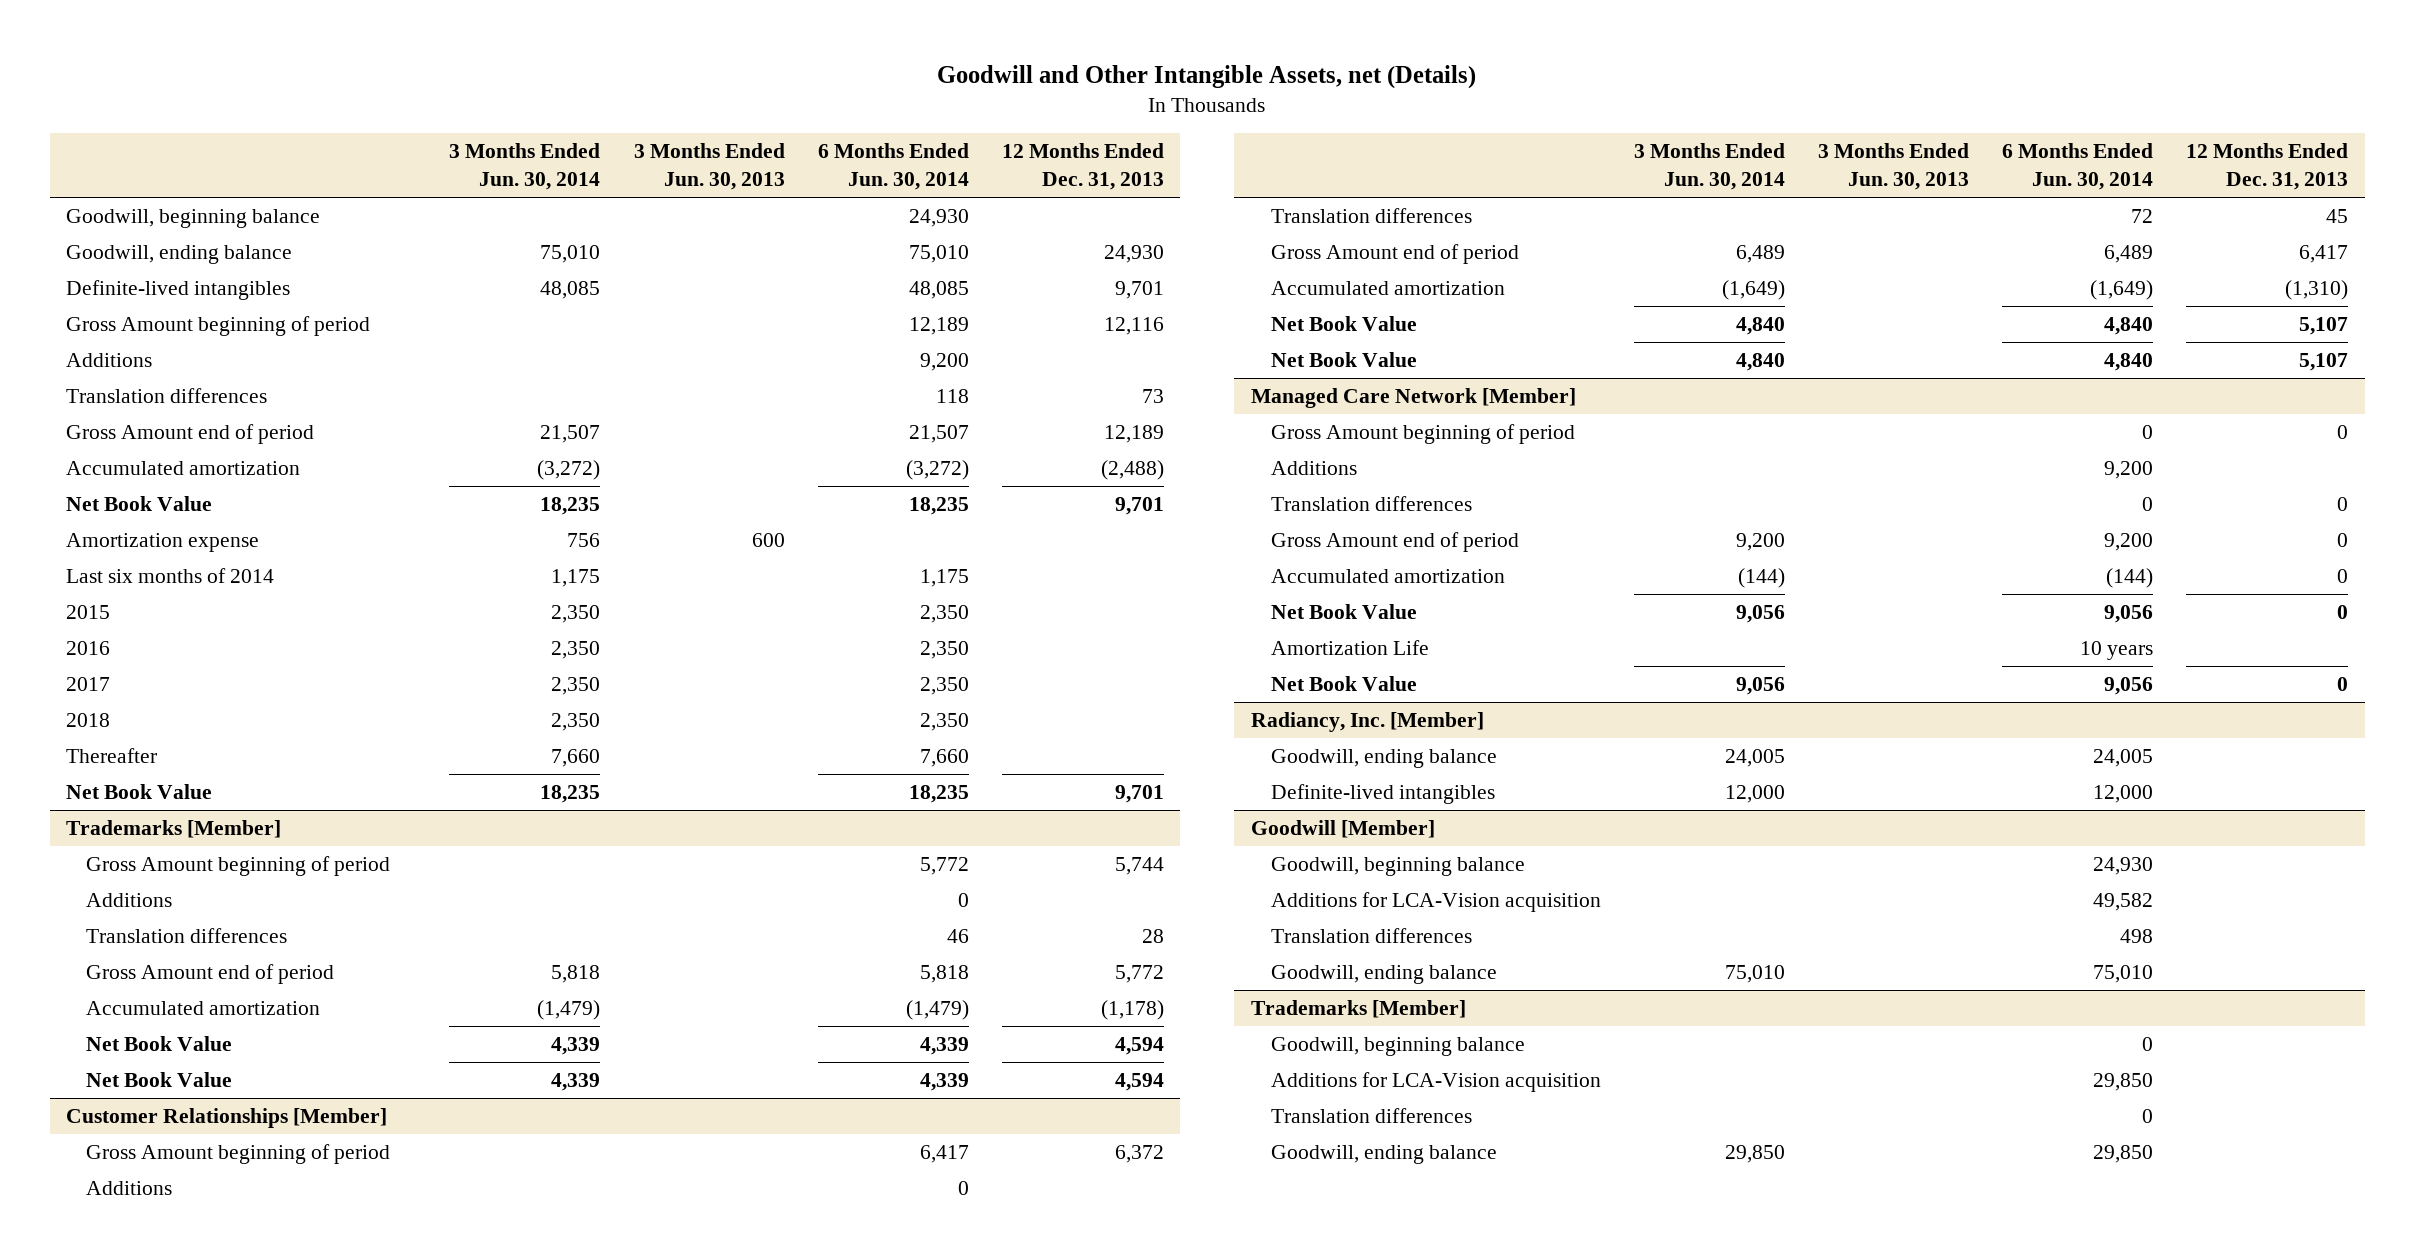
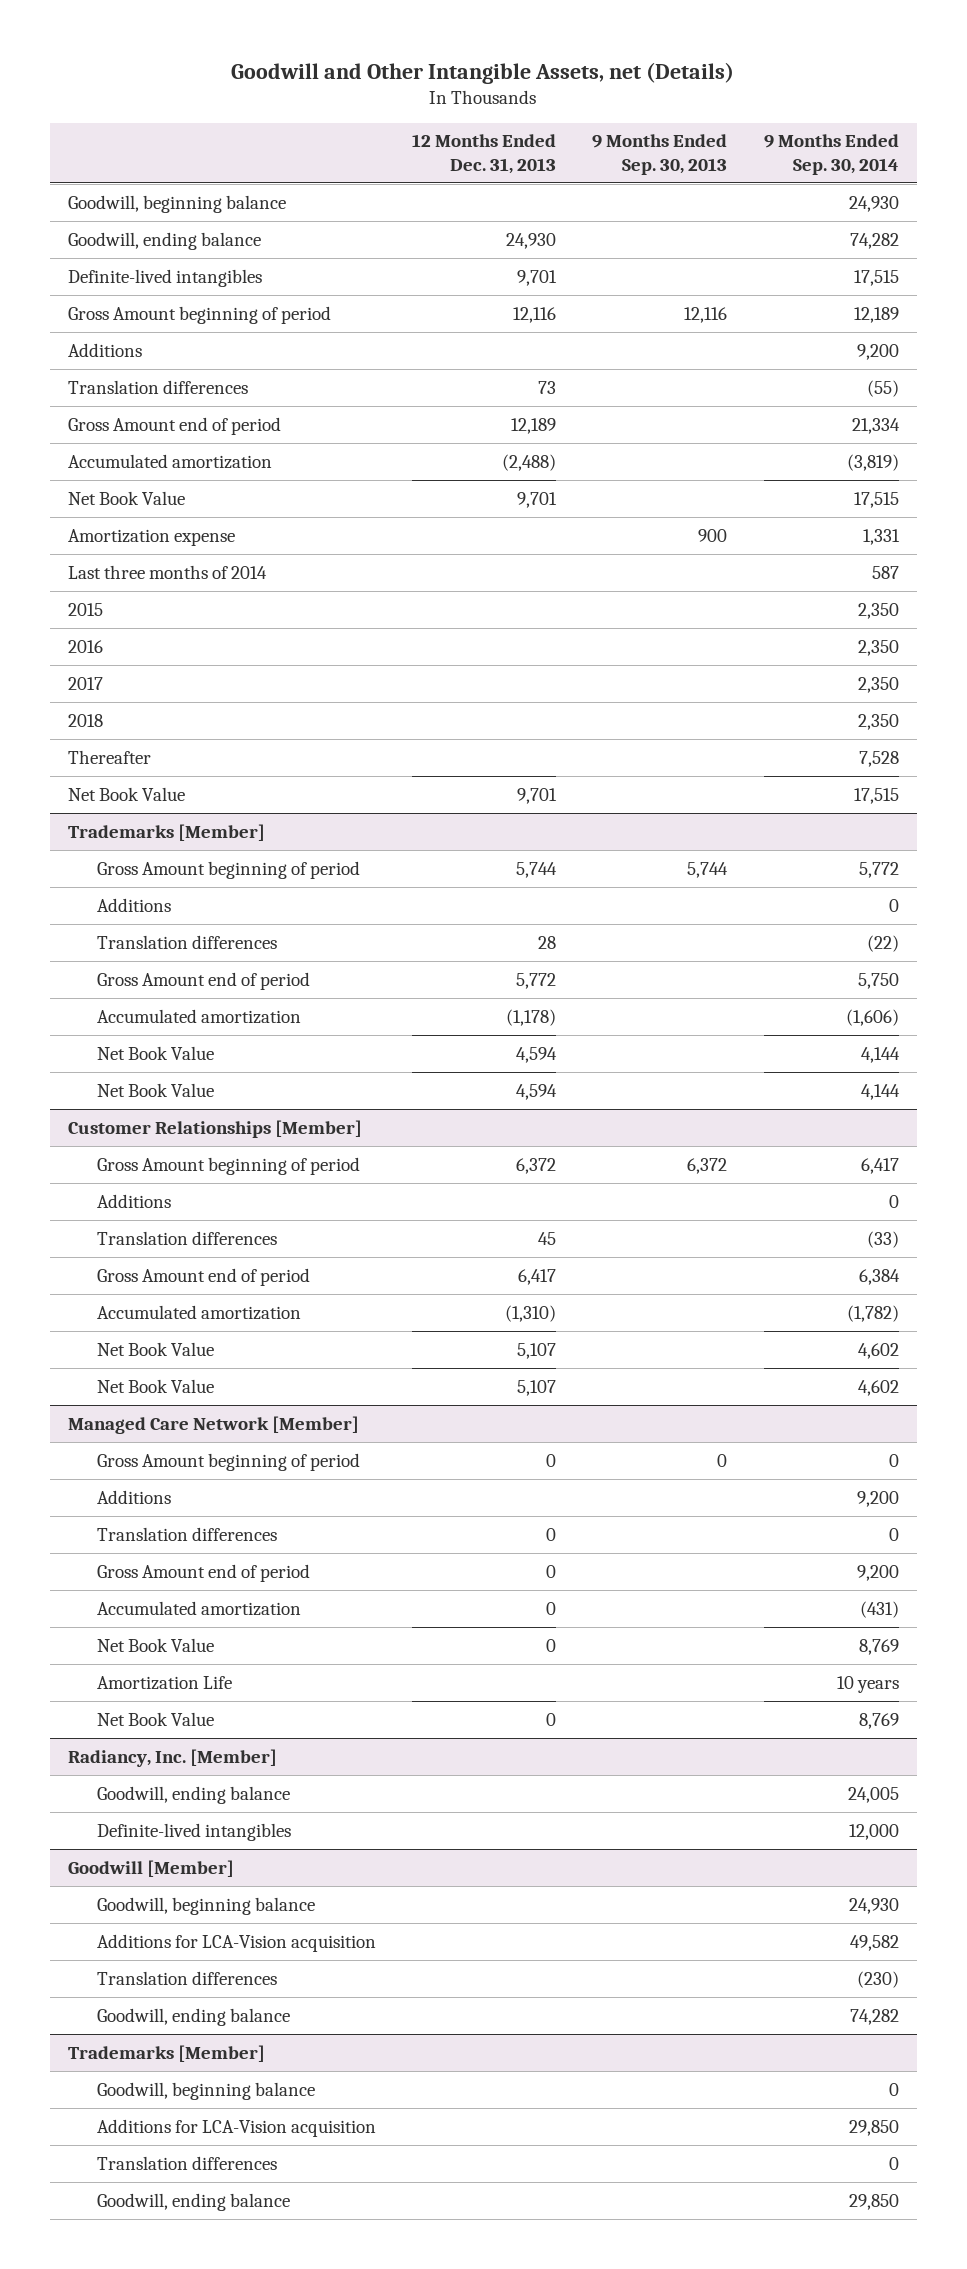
- | 3 Months Ended Jun. 30, 2014 | 3 Months Ended Jun. 30, 2013 | 6 Months Ended Jun. 30, 2014 | 12 Months Ended Dec. 31, 2013
+ | 12 Months Ended Dec. 31, 2013 | 9 Months Ended Sep. 30, 2013 | 9 Months Ended Sep. 30, 2014
- Last six months of 2014 | 1,175 | | 1,175 |
+ Last three months of 2014 | | | 587

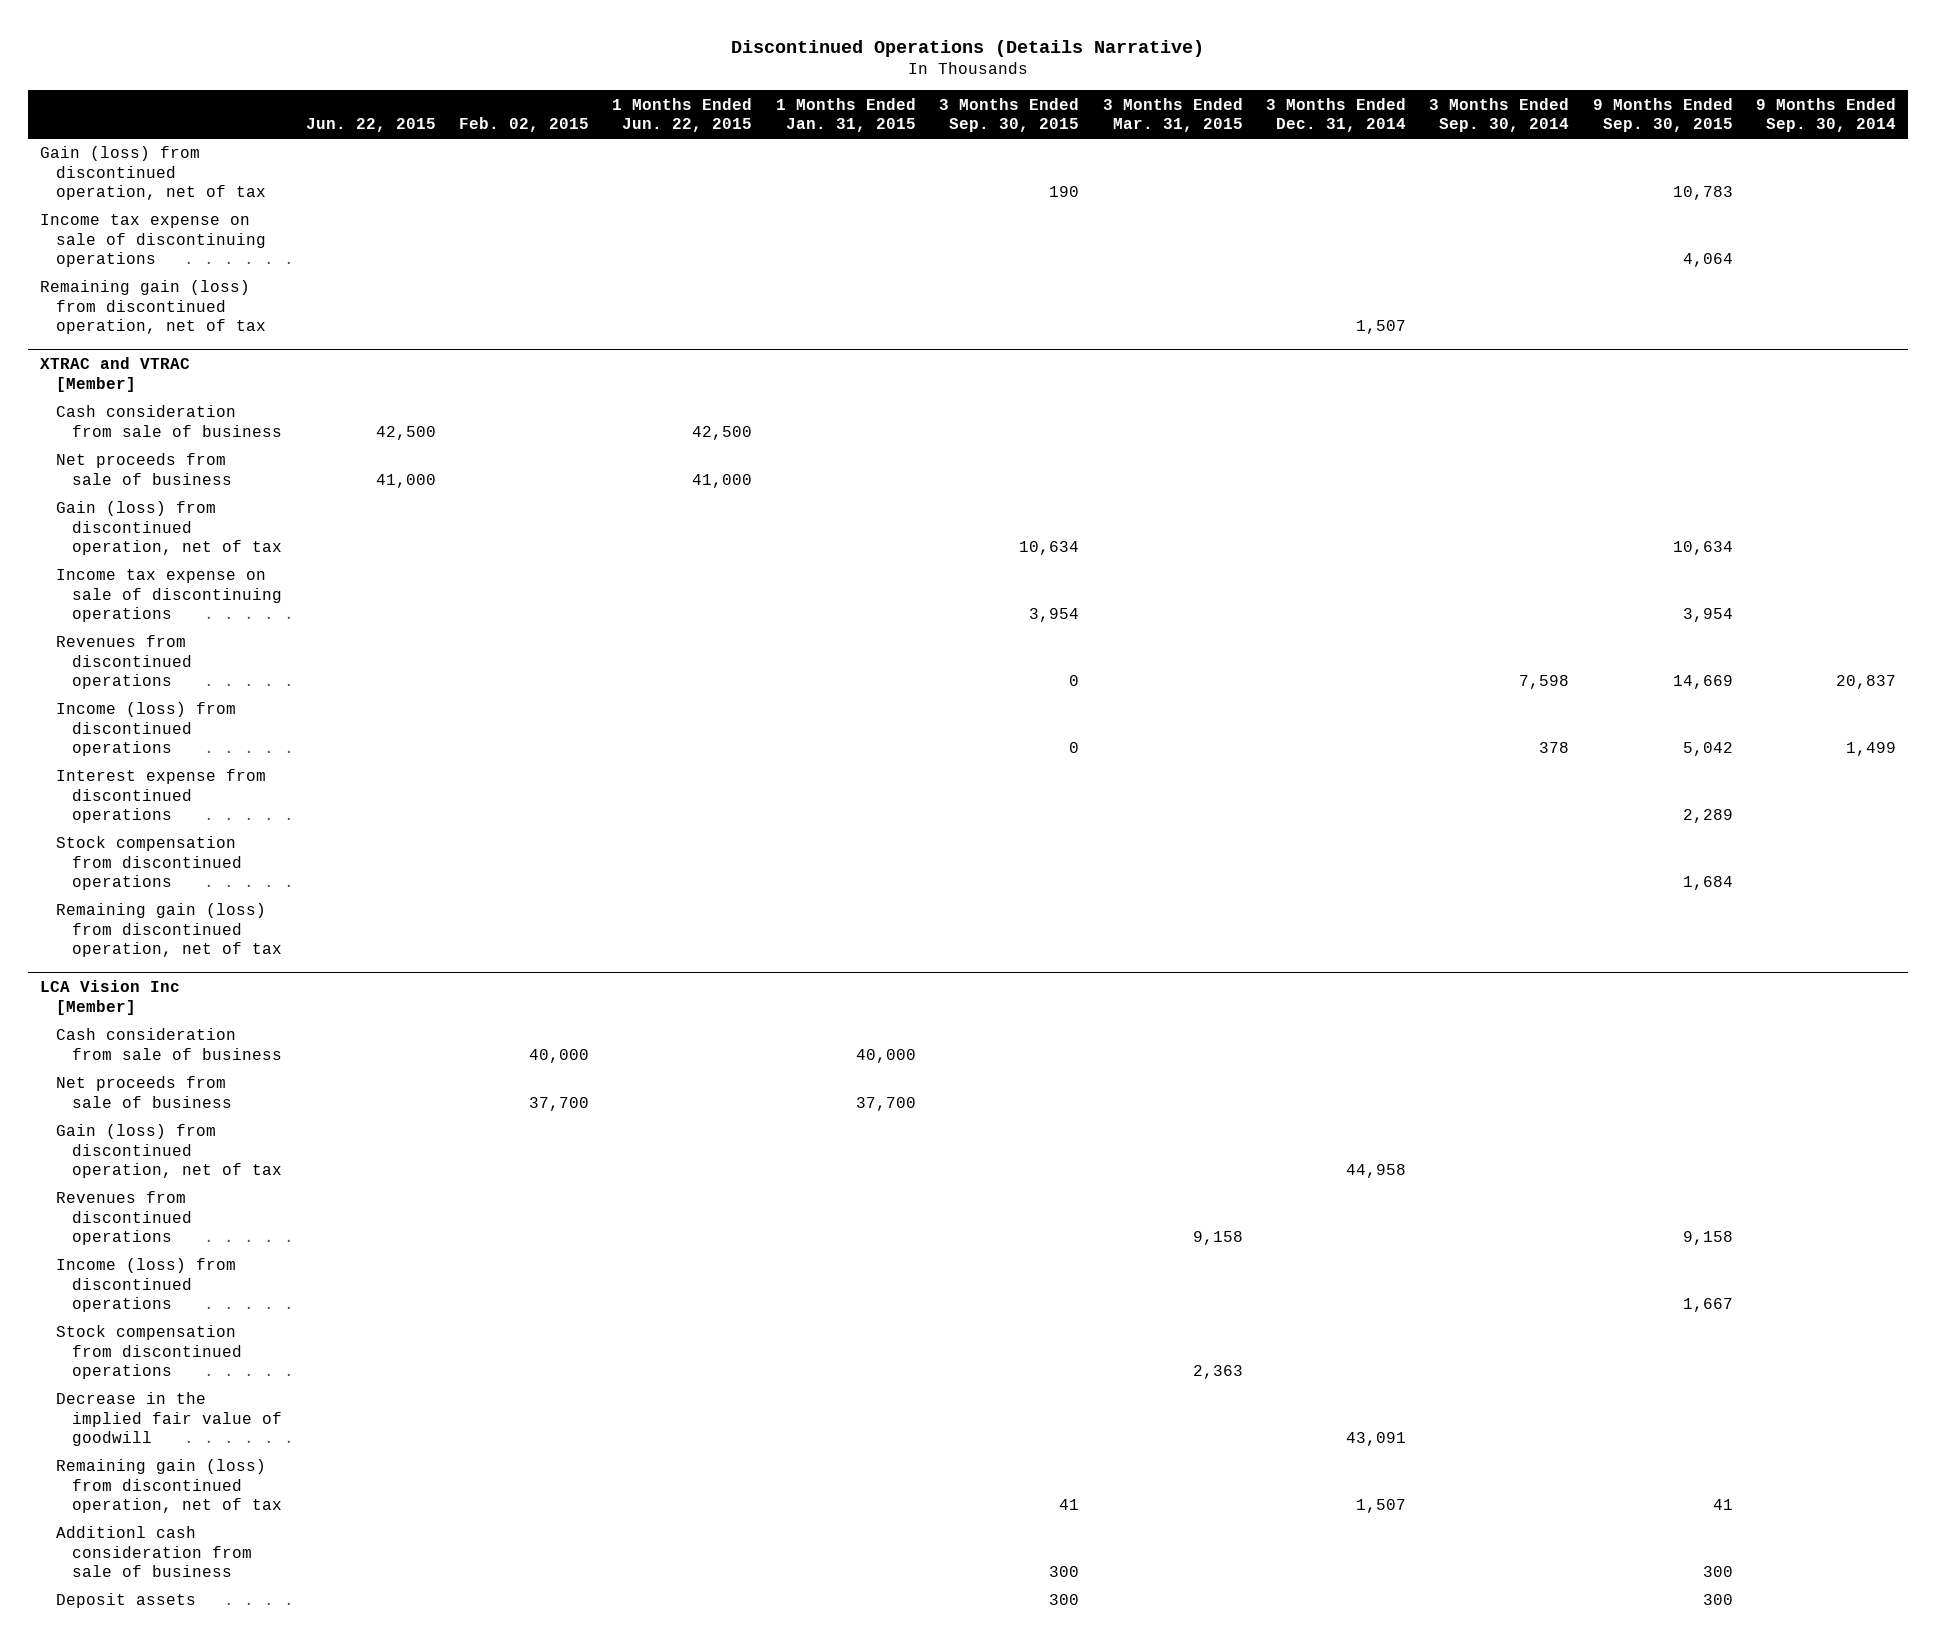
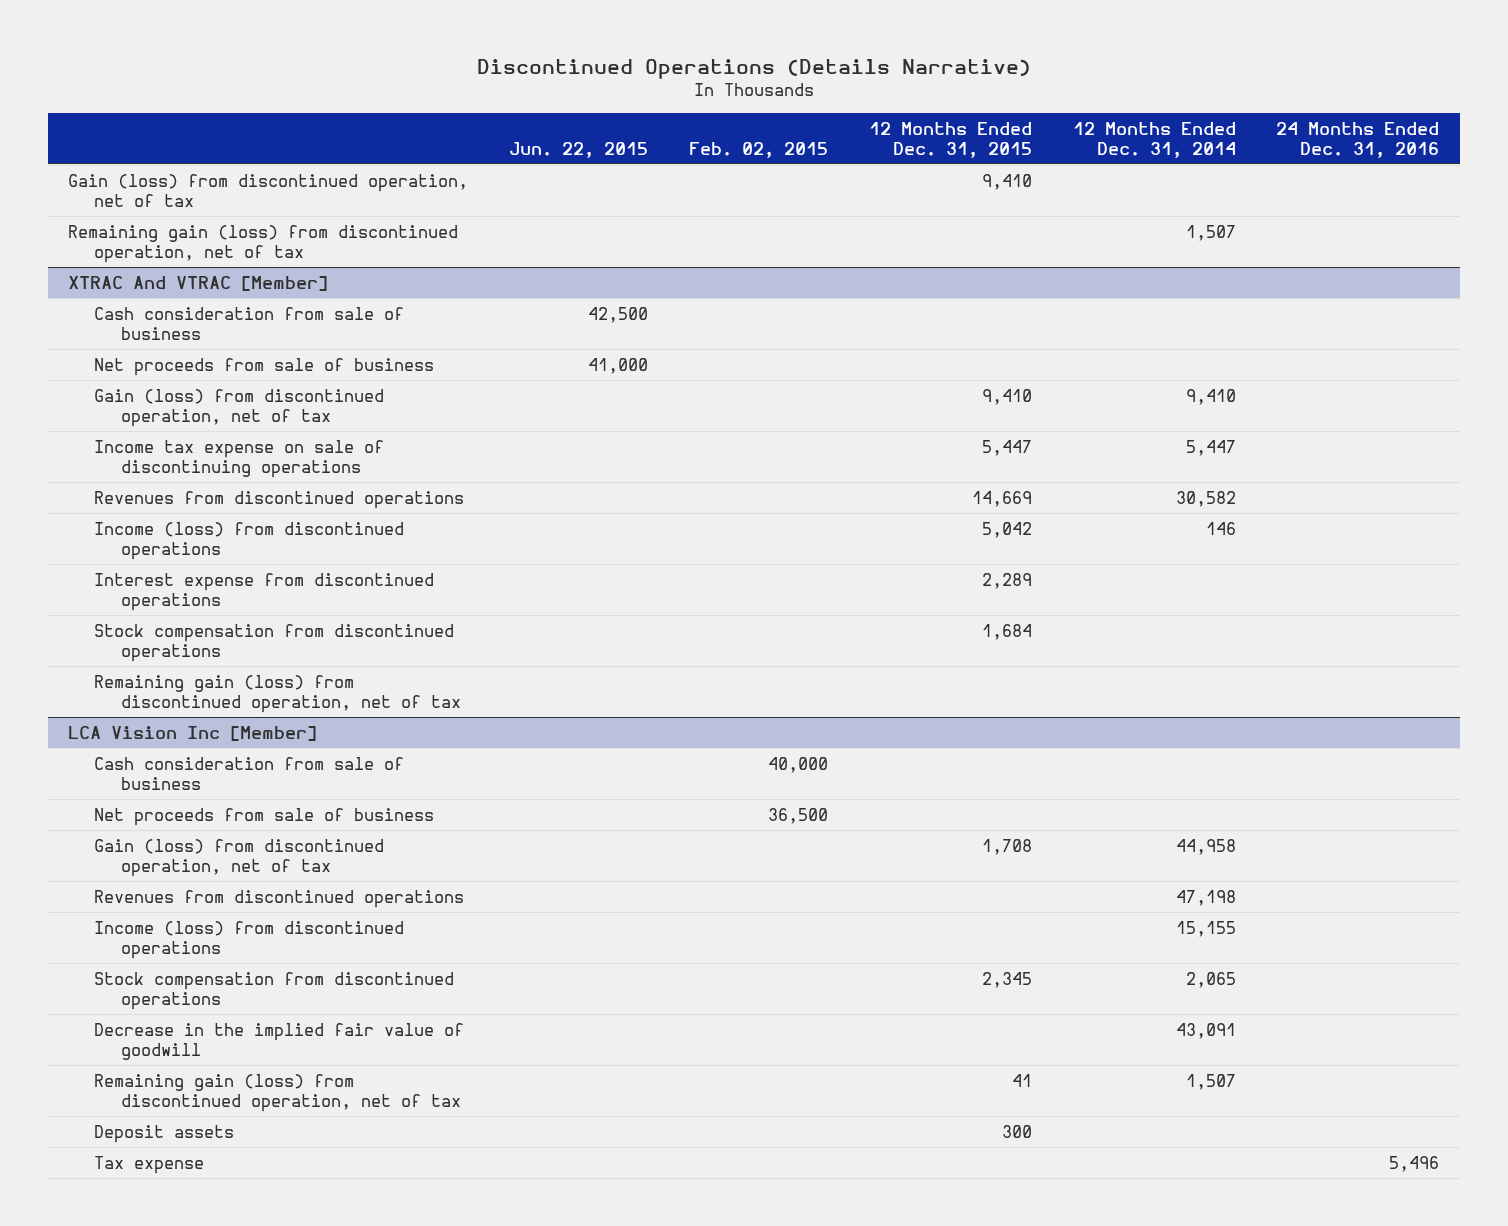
- | Jun. 22, 2015 | Feb. 02, 2015 | 1 Months Ended Jun. 22, 2015 | 1 Months Ended Jan. 31, 2015 | 3 Months Ended Sep. 30, 2015 | 3 Months Ended Mar. 31, 2015 | 3 Months Ended Dec. 31, 2014 | 3 Months Ended Sep. 30, 2014 | 9 Months Ended Sep. 30, 2015 | 9 Months Ended Sep. 30, 2014
+ | Jun. 22, 2015 | Feb. 02, 2015 | 12 Months Ended Dec. 31, 2015 | 12 Months Ended Dec. 31, 2014 | 24 Months Ended Dec. 31, 2016
- Income tax expense on sale of discontinuing operations | | | | | | | | | 4,064 |
- XTRAC and VTRAC [Member]
+ XTRAC And VTRAC [Member]
@ LCA Vision Inc [Member]
- Net proceeds from sale of business | | 37,700 | | 37,700 | | | | | |
+ Net proceeds from sale of business | | 36,500 | | |
- Additionl cash consideration from sale of business | | | | | 300 | | | | 300 |
+ Tax expense | | | | | 5,496

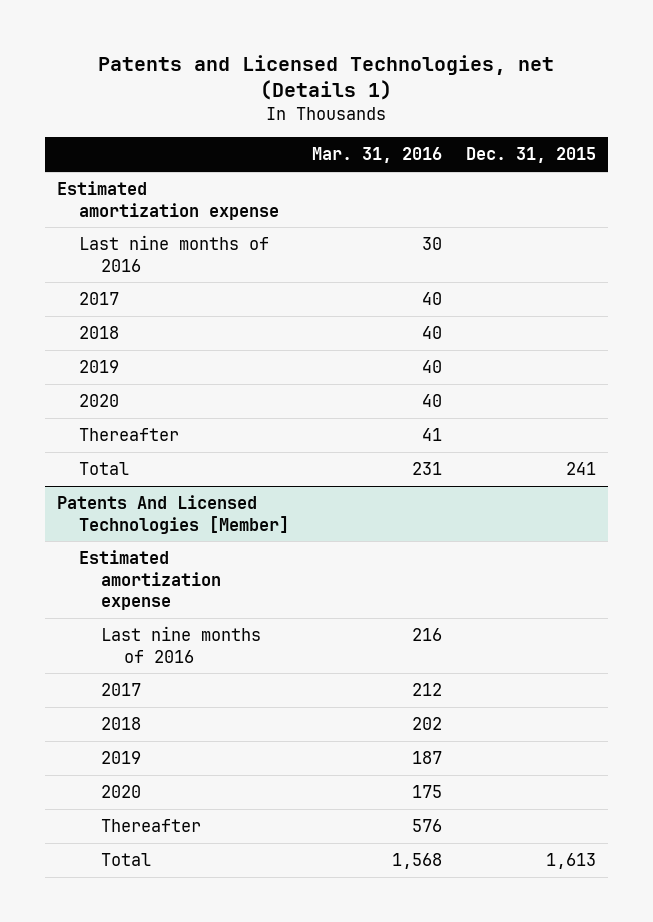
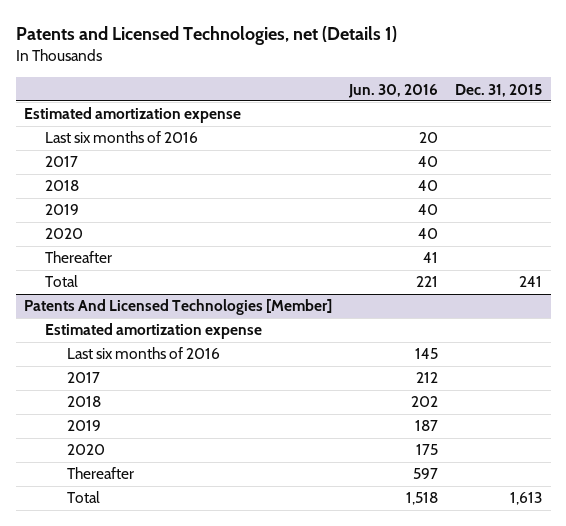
- | Mar. 31, 2016 | Dec. 31, 2015
+ | Jun. 30, 2016 | Dec. 31, 2015
- Last nine months of 2016 | 30 |
+ Last six months of 2016 | 20 |
@ Patents And Licensed Technologies [Member]
- Last nine months of 2016 | 216 |
+ Last six months of 2016 | 145 |

